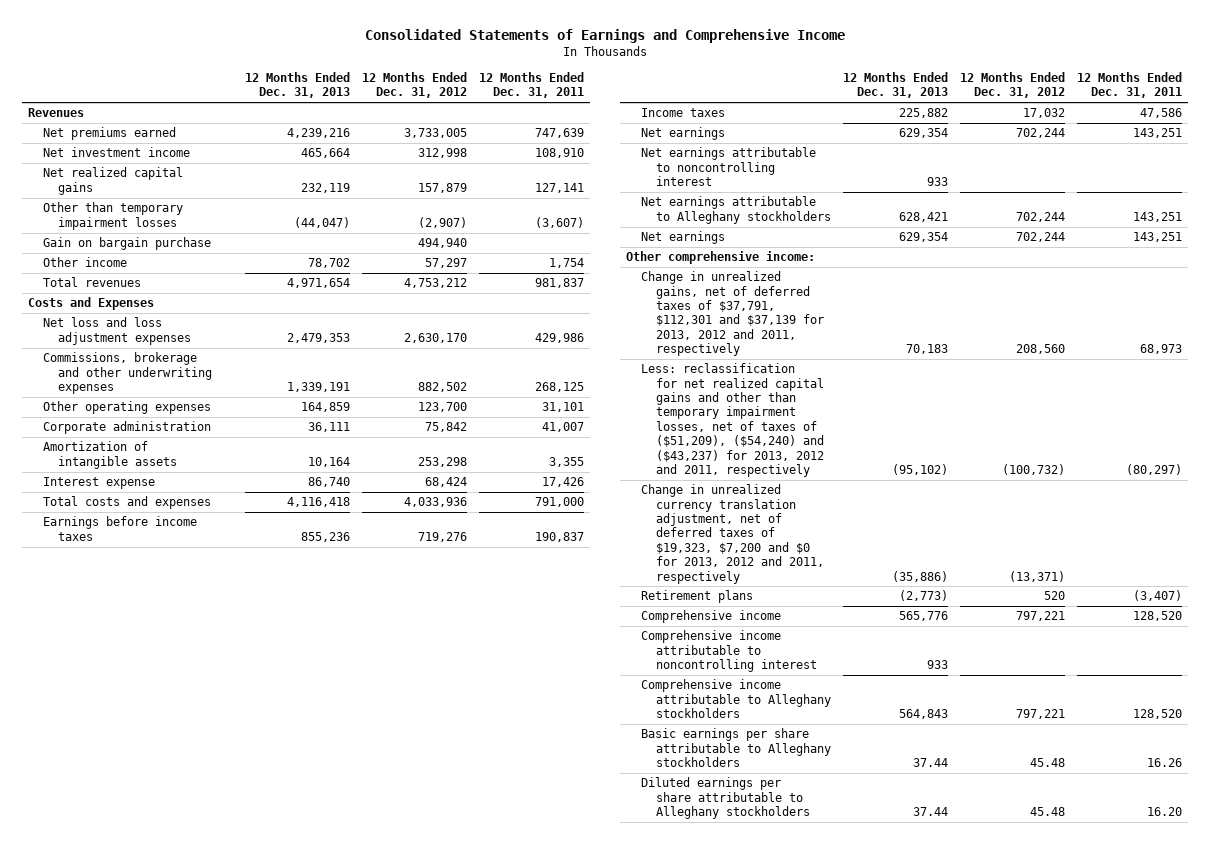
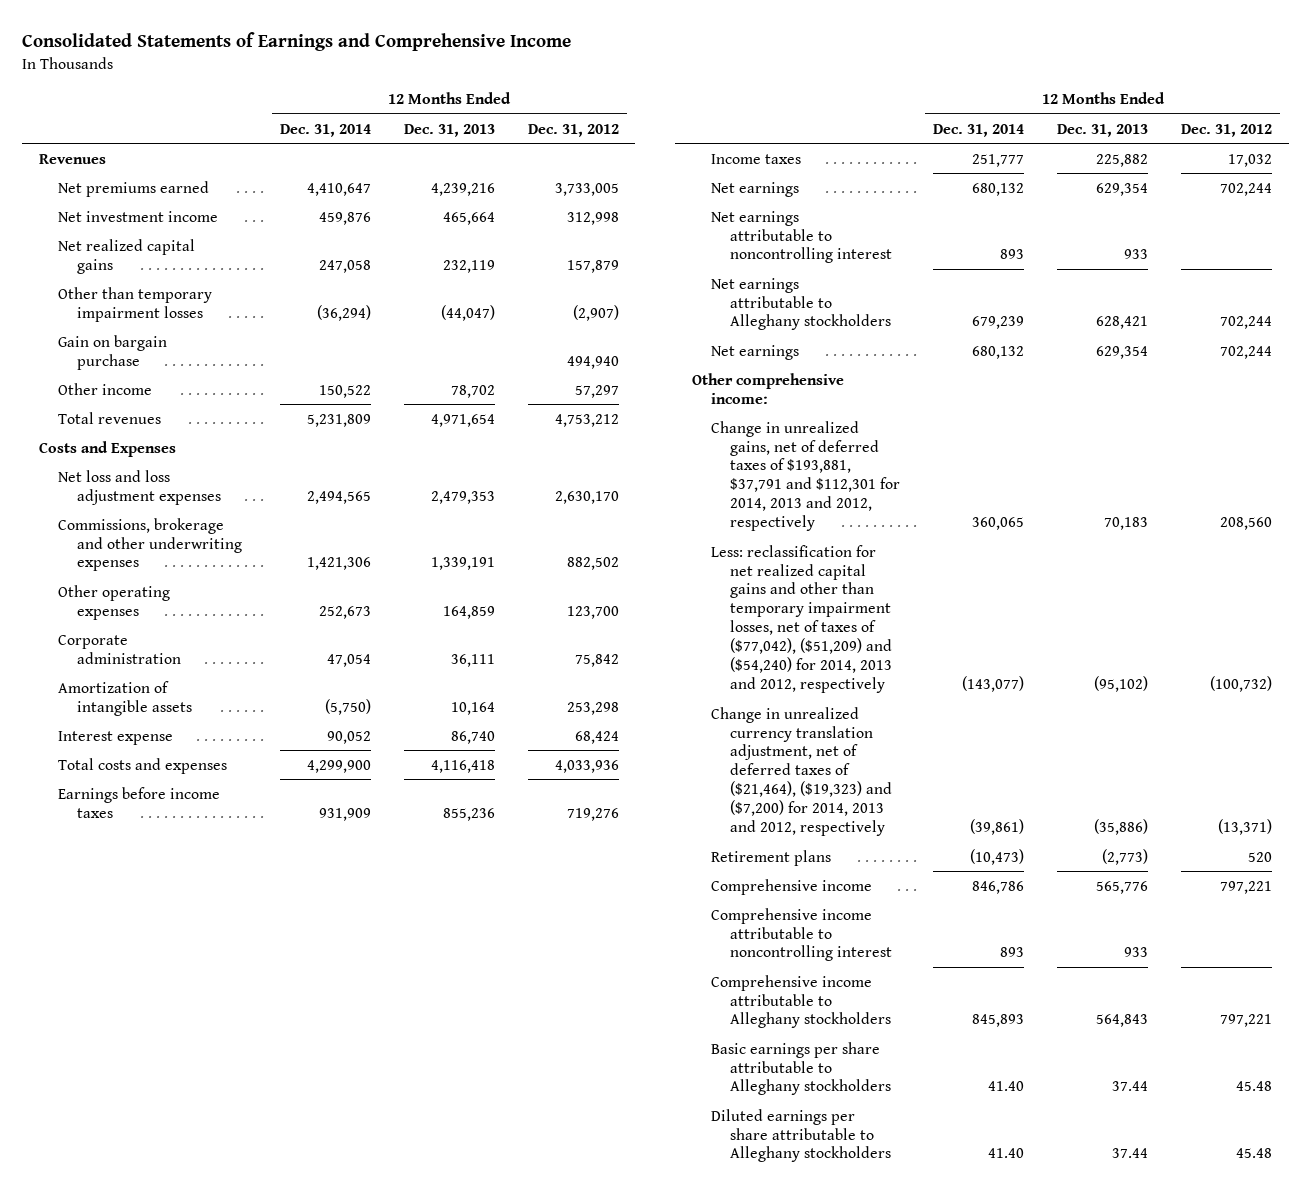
- | 12 Months Ended Dec. 31, 2013 | 12 Months Ended Dec. 31, 2012 | 12 Months Ended Dec. 31, 2011
+ | 12 Months Ended Dec. 31, 2014 | 12 Months Ended Dec. 31, 2013 | 12 Months Ended Dec. 31, 2012
- Change in unrealized gains, net of deferred taxes of $37,791, $112,301 and $37,139 for 2013, 2012 and 2011, respectively | 70,183 | 208,560 | 68,973
- Less: reclassification for net realized capital gains and other than temporary impairment losses, net of taxes of ($51,209), ($54,240) and ($43,237) for 2013, 2012 and 2011, respectively | (95,102) | (100,732) | (80,297)
- Change in unrealized currency translation adjustment, net of deferred taxes of $19,323, $7,200 and $0 for 2013, 2012 and 2011, respectively | (35,886) | (13,371) |
+ Change in unrealized gains, net of deferred taxes of $193,881, $37,791 and $112,301 for 2014, 2013 and 2012, respectively | 360,065 | 70,183 | 208,560
+ Less: reclassification for net realized capital gains and other than temporary impairment losses, net of taxes of ($77,042), ($51,209) and ($54,240) for 2014, 2013 and 2012, respectively | (143,077) | (95,102) | (100,732)
+ Change in unrealized currency translation adjustment, net of deferred taxes of ($21,464), ($19,323) and ($7,200) for 2014, 2013 and 2012, respectively | (39,861) | (35,886) | (13,371)

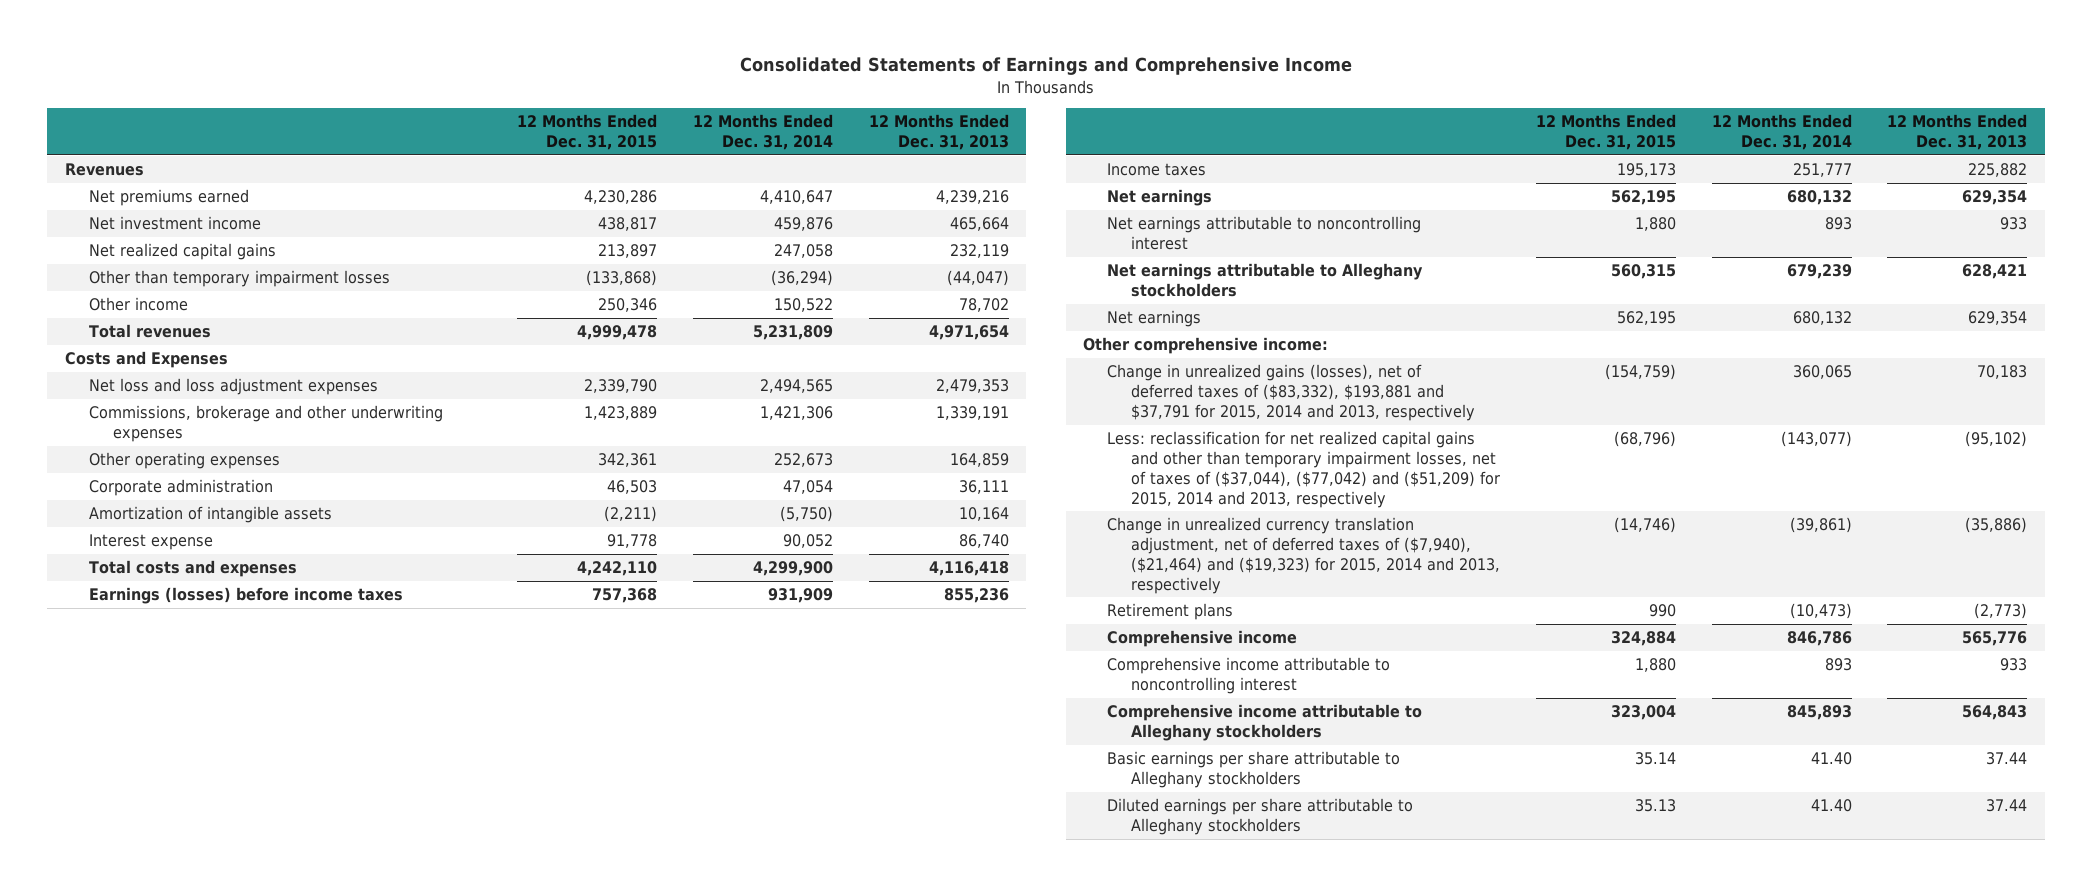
- | 12 Months Ended Dec. 31, 2014 | 12 Months Ended Dec. 31, 2013 | 12 Months Ended Dec. 31, 2012
+ | 12 Months Ended Dec. 31, 2015 | 12 Months Ended Dec. 31, 2014 | 12 Months Ended Dec. 31, 2013
- Gain on bargain purchase | | | 494,940
- Earnings before income taxes | 931,909 | 855,236 | 719,276
+ Earnings (losses) before income taxes | 757,368 | 931,909 | 855,236
- Change in unrealized gains, net of deferred taxes of $193,881, $37,791 and $112,301 for 2014, 2013 and 2012, respectively | 360,065 | 70,183 | 208,560
- Less: reclassification for net realized capital gains and other than temporary impairment losses, net of taxes of ($77,042), ($51,209) and ($54,240) for 2014, 2013 and 2012, respectively | (143,077) | (95,102) | (100,732)
- Change in unrealized currency translation adjustment, net of deferred taxes of ($21,464), ($19,323) and ($7,200) for 2014, 2013 and 2012, respectively | (39,861) | (35,886) | (13,371)
+ Change in unrealized gains (losses), net of deferred taxes of ($83,332), $193,881 and $37,791 for 2015, 2014 and 2013, respectively | (154,759) | 360,065 | 70,183
+ Less: reclassification for net realized capital gains and other than temporary impairment losses, net of taxes of ($37,044), ($77,042) and ($51,209) for 2015, 2014 and 2013, respectively | (68,796) | (143,077) | (95,102)
+ Change in unrealized currency translation adjustment, net of deferred taxes of ($7,940), ($21,464) and ($19,323) for 2015, 2014 and 2013, respectively | (14,746) | (39,861) | (35,886)

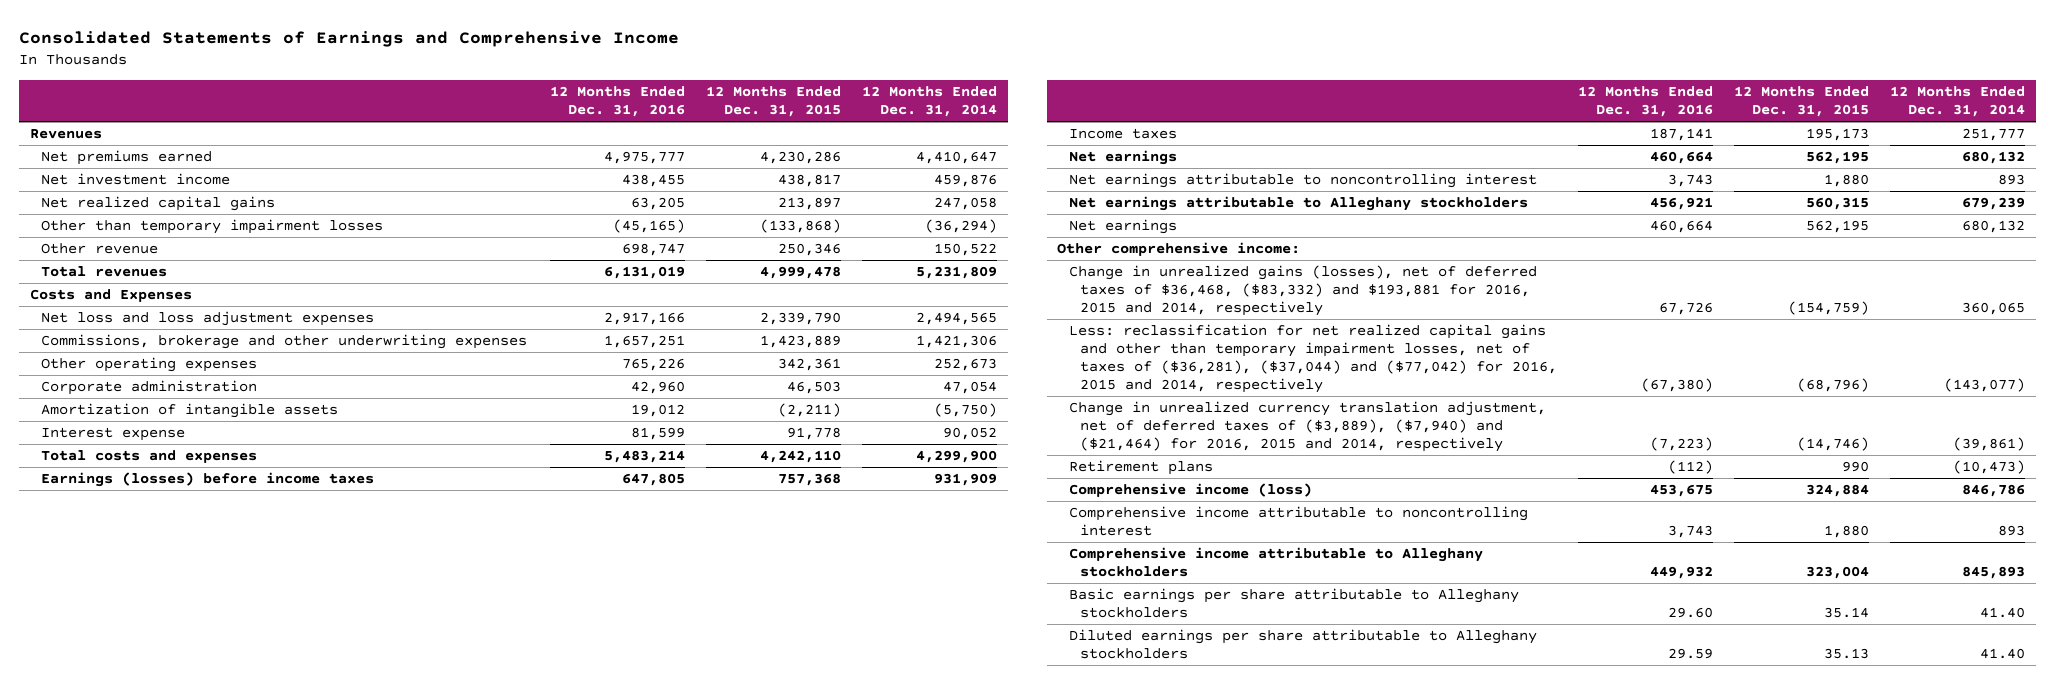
- | 12 Months Ended Dec. 31, 2015 | 12 Months Ended Dec. 31, 2014 | 12 Months Ended Dec. 31, 2013
+ | 12 Months Ended Dec. 31, 2016 | 12 Months Ended Dec. 31, 2015 | 12 Months Ended Dec. 31, 2014
- Other income | 250,346 | 150,522 | 78,702
+ Other revenue | 698,747 | 250,346 | 150,522
- Change in unrealized gains (losses), net of deferred taxes of ($83,332), $193,881 and $37,791 for 2015, 2014 and 2013, respectively | (154,759) | 360,065 | 70,183
- Less: reclassification for net realized capital gains and other than temporary impairment losses, net of taxes of ($37,044), ($77,042) and ($51,209) for 2015, 2014 and 2013, respectively | (68,796) | (143,077) | (95,102)
- Change in unrealized currency translation adjustment, net of deferred taxes of ($7,940), ($21,464) and ($19,323) for 2015, 2014 and 2013, respectively | (14,746) | (39,861) | (35,886)
+ Change in unrealized gains (losses), net of deferred taxes of $36,468, ($83,332) and $193,881 for 2016, 2015 and 2014, respectively | 67,726 | (154,759) | 360,065
+ Less: reclassification for net realized capital gains and other than temporary impairment losses, net of taxes of ($36,281), ($37,044) and ($77,042) for 2016, 2015 and 2014, respectively | (67,380) | (68,796) | (143,077)
+ Change in unrealized currency translation adjustment, net of deferred taxes of ($3,889), ($7,940) and ($21,464) for 2016, 2015 and 2014, respectively | (7,223) | (14,746) | (39,861)
- Comprehensive income | 324,884 | 846,786 | 565,776
+ Comprehensive income (loss) | 453,675 | 324,884 | 846,786

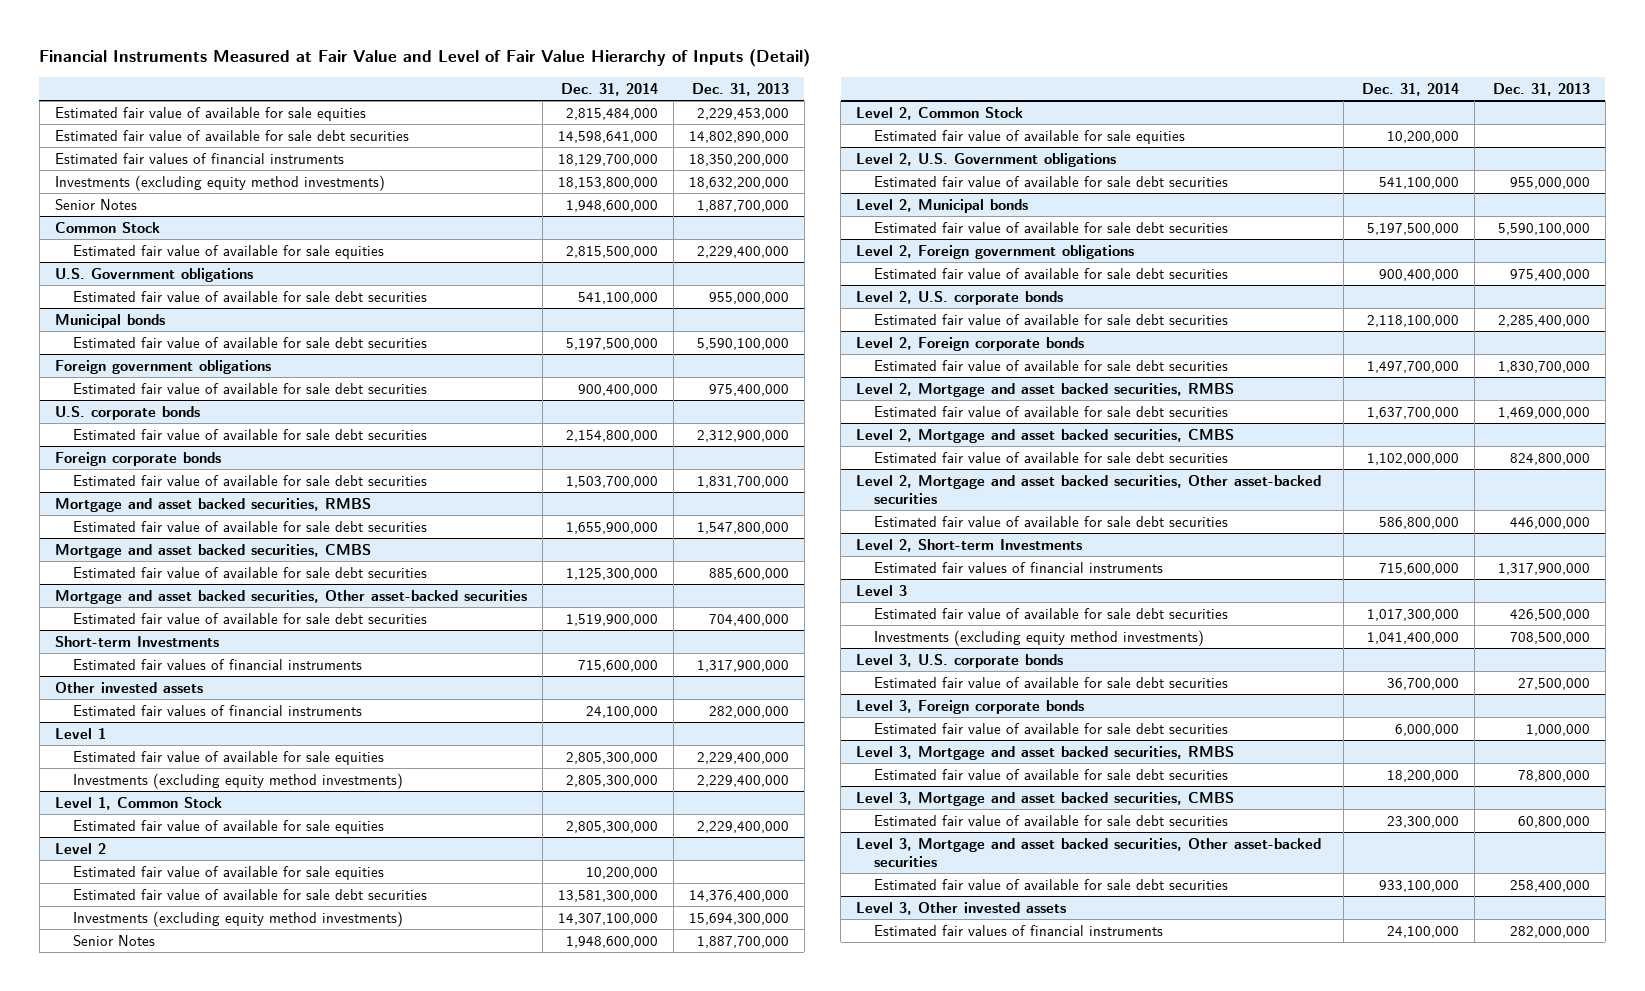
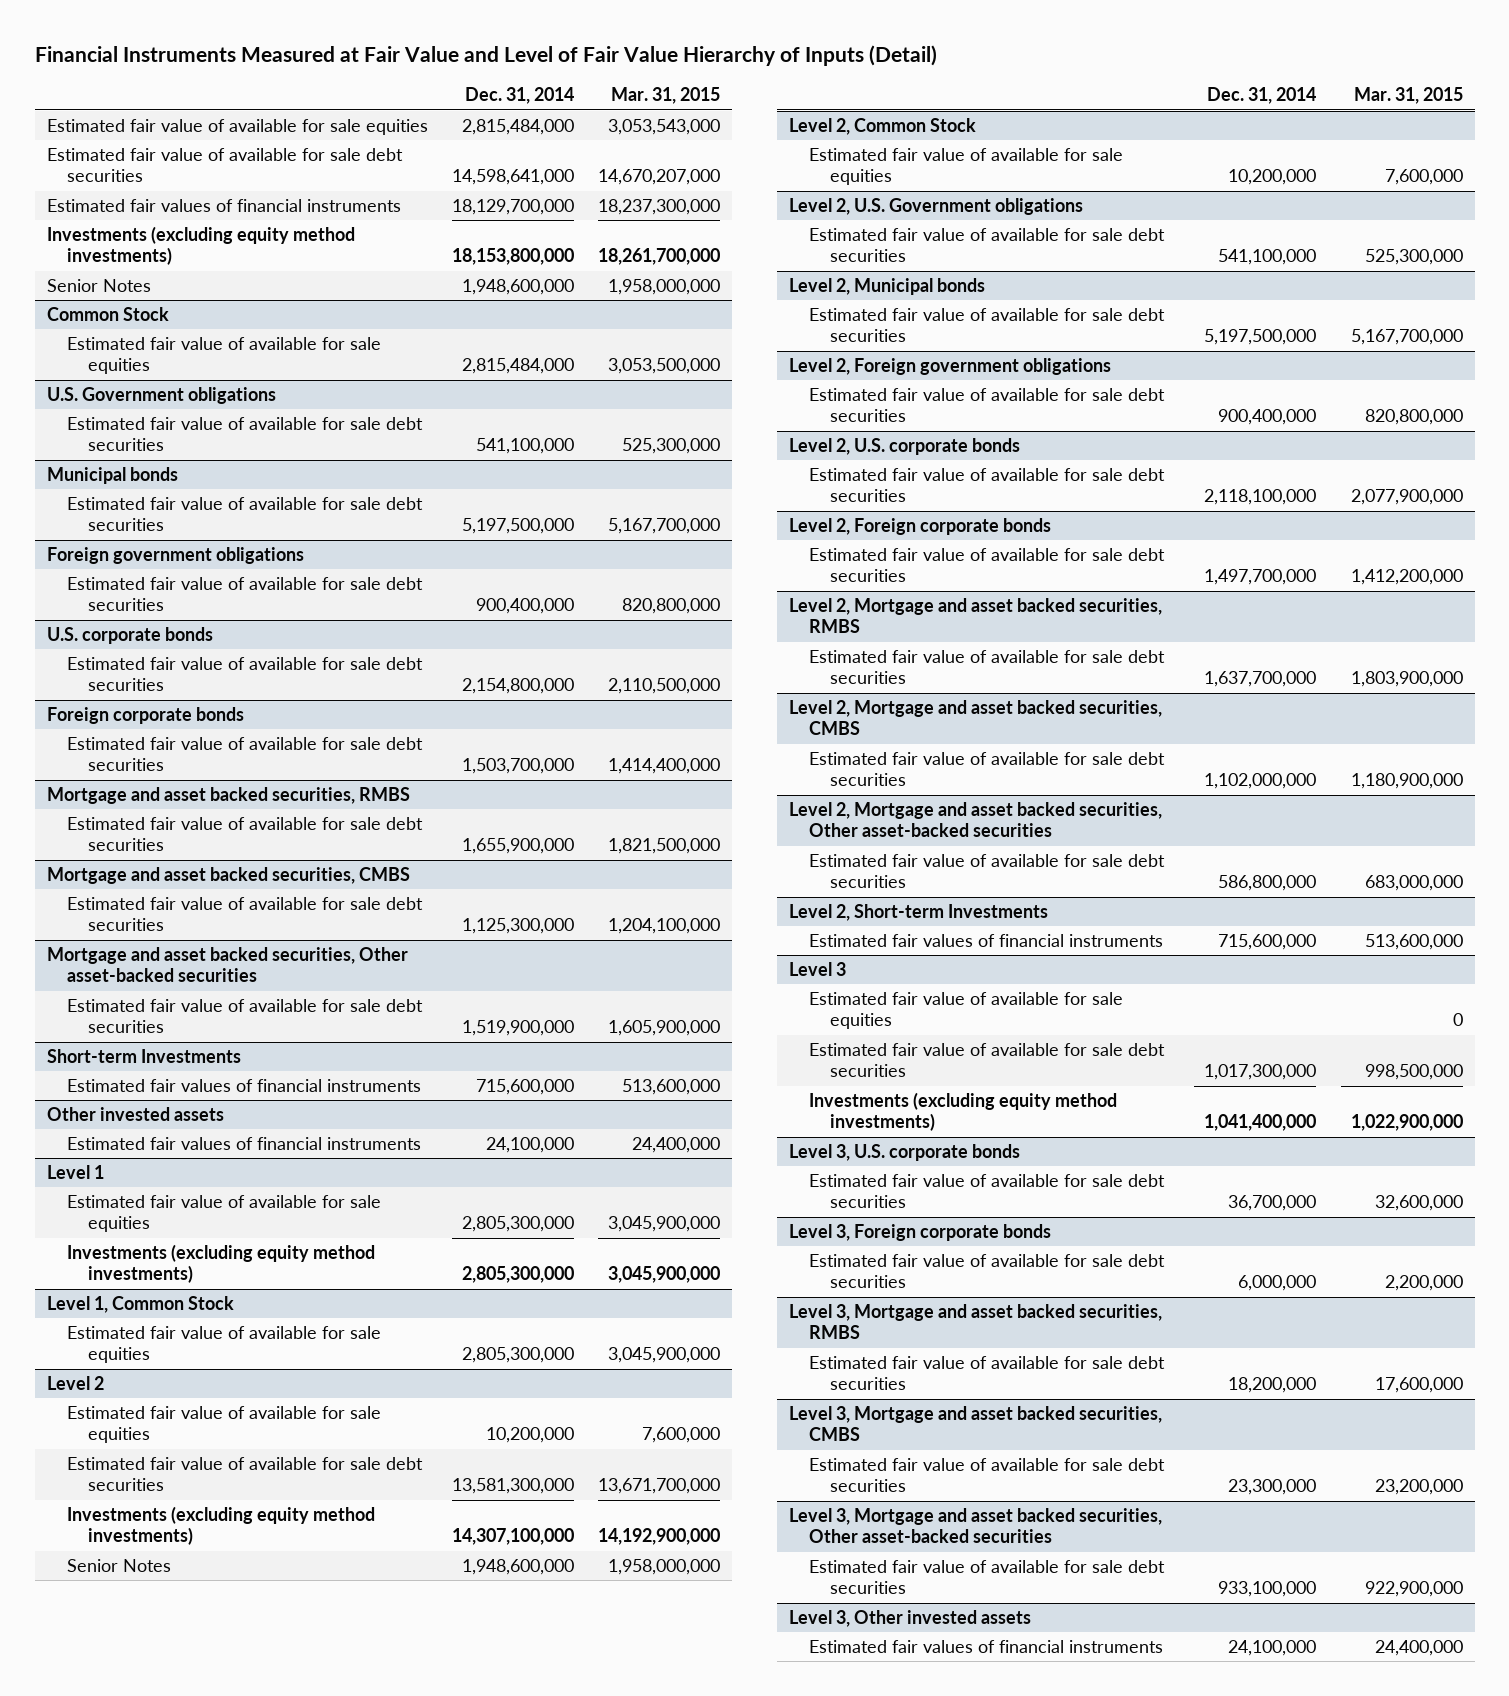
- | Dec. 31, 2014 | Dec. 31, 2013
+ | Dec. 31, 2014 | Mar. 31, 2015
@ Common Stock
- Estimated fair value of available for sale equities | 2,815,500,000 | 2,229,400,000
+ Estimated fair value of available for sale equities | 2,815,484,000 | 3,053,500,000
@ Level 3
+ Estimated fair value of available for sale equities | | 0

